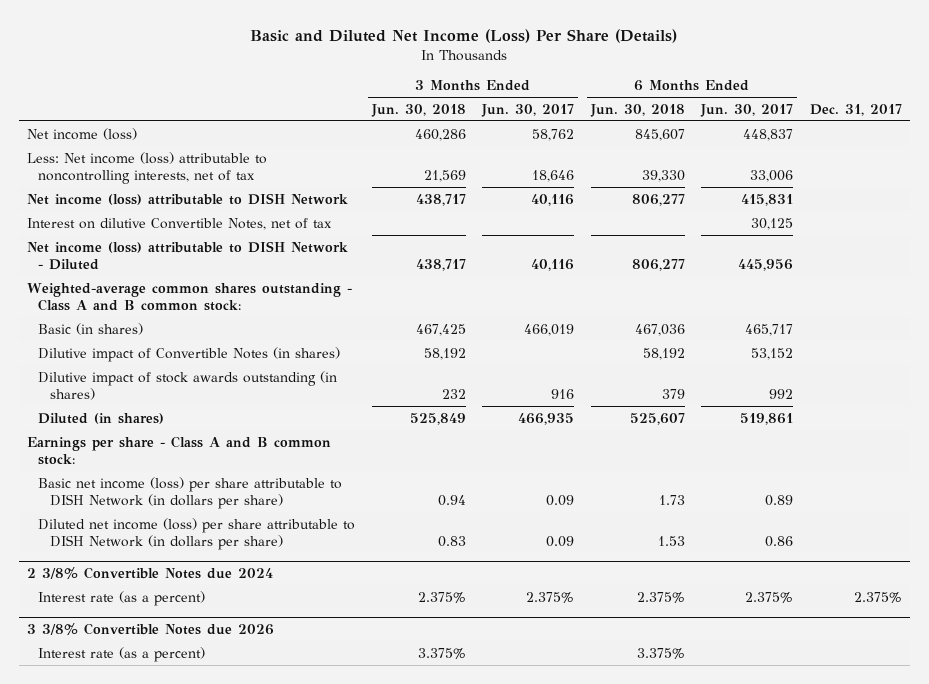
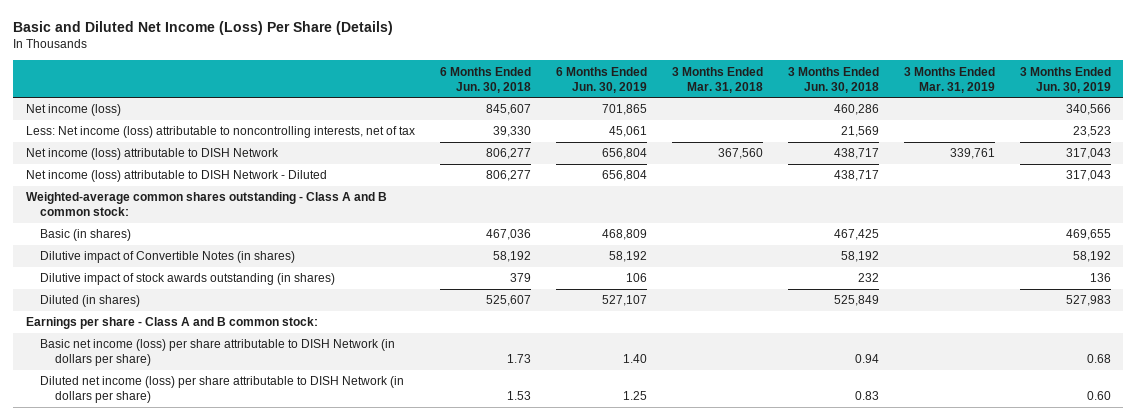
- | 3 Months Ended Jun. 30, 2018 | 3 Months Ended Jun. 30, 2017 | 6 Months Ended Jun. 30, 2018 | 6 Months Ended Jun. 30, 2017 | Dec. 31, 2017
+ | 6 Months Ended Jun. 30, 2018 | 6 Months Ended Jun. 30, 2019 | 3 Months Ended Mar. 31, 2018 | 3 Months Ended Jun. 30, 2018 | 3 Months Ended Mar. 31, 2019 | 3 Months Ended Jun. 30, 2019
- Interest on dilutive Convertible Notes, net of tax | | | | 30,125 |
- 2 3/8% Convertible Notes due 2024
- Interest rate (as a percent) | 2.375% | 2.375% | 2.375% | 2.375% | 2.375%
- 3 3/8% Convertible Notes due 2026
- Interest rate (as a percent) | 3.375% | | 3.375% | |

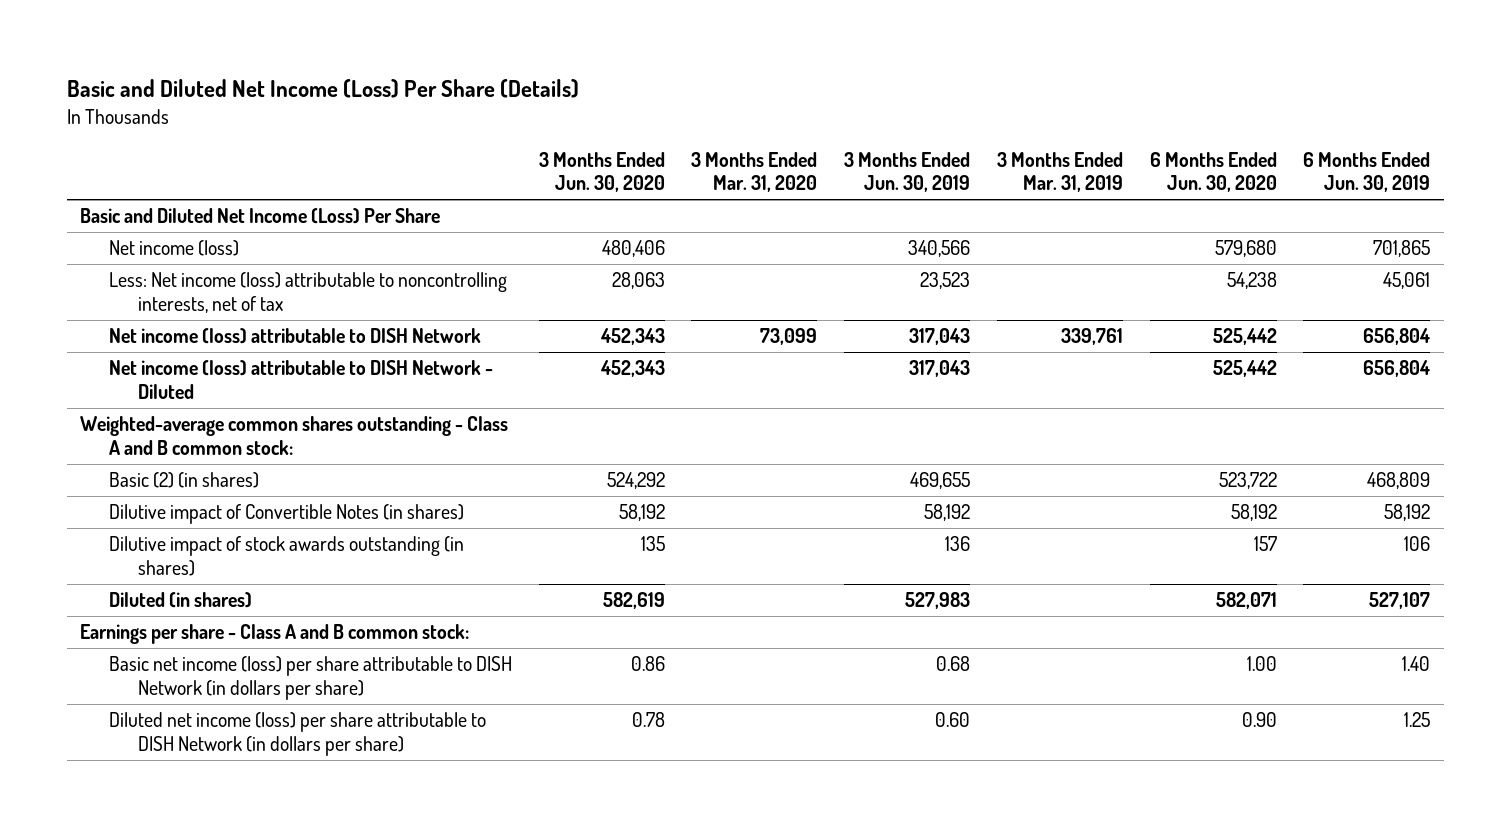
- | 6 Months Ended Jun. 30, 2018 | 6 Months Ended Jun. 30, 2019 | 3 Months Ended Mar. 31, 2018 | 3 Months Ended Jun. 30, 2018 | 3 Months Ended Mar. 31, 2019 | 3 Months Ended Jun. 30, 2019
+ | 3 Months Ended Jun. 30, 2020 | 3 Months Ended Mar. 31, 2020 | 3 Months Ended Jun. 30, 2019 | 3 Months Ended Mar. 31, 2019 | 6 Months Ended Jun. 30, 2020 | 6 Months Ended Jun. 30, 2019
+ Basic and Diluted Net Income (Loss) Per Share
- Basic (in shares) | 467,036 | 468,809 | | 467,425 | | 469,655
+ Basic (2) (in shares) | 524,292 | | 469,655 | | 523,722 | 468,809

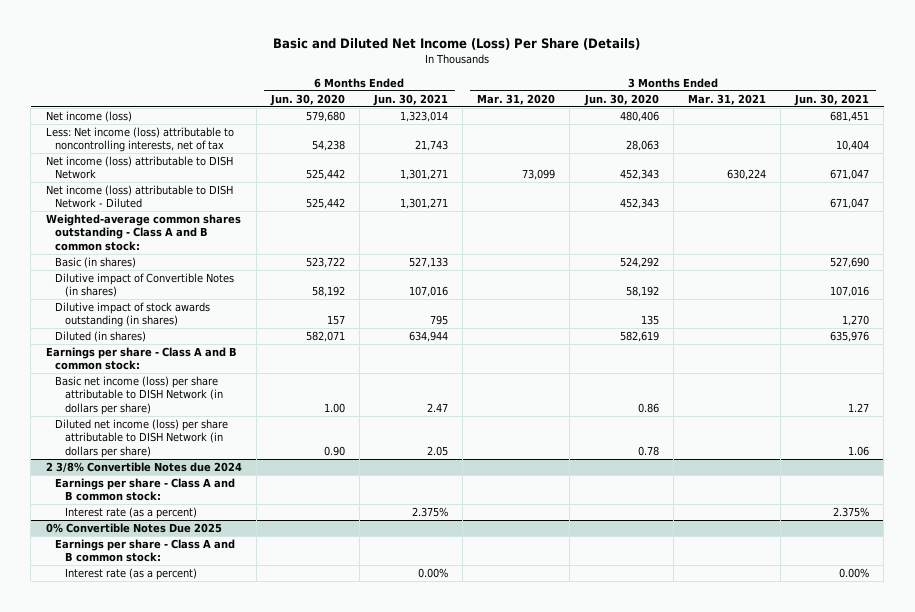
- | 3 Months Ended Jun. 30, 2020 | 3 Months Ended Mar. 31, 2020 | 3 Months Ended Jun. 30, 2019 | 3 Months Ended Mar. 31, 2019 | 6 Months Ended Jun. 30, 2020 | 6 Months Ended Jun. 30, 2019
+ | 6 Months Ended Jun. 30, 2020 | 6 Months Ended Jun. 30, 2021 | 3 Months Ended Mar. 31, 2020 | 3 Months Ended Jun. 30, 2020 | 3 Months Ended Mar. 31, 2021 | 3 Months Ended Jun. 30, 2021
- Basic and Diluted Net Income (Loss) Per Share
- Basic (2) (in shares) | 524,292 | | 469,655 | | 523,722 | 468,809
+ Basic (in shares) | 523,722 | 527,133 | | 524,292 | | 527,690
+ 2 3/8% Convertible Notes due 2024
+ Earnings per share - Class A and B common stock:
+ Interest rate (as a percent) | | 2.375% | | | | 2.375%
+ 0% Convertible Notes Due 2025
+ Earnings per share - Class A and B common stock:
+ Interest rate (as a percent) | | 0.00% | | | | 0.00%

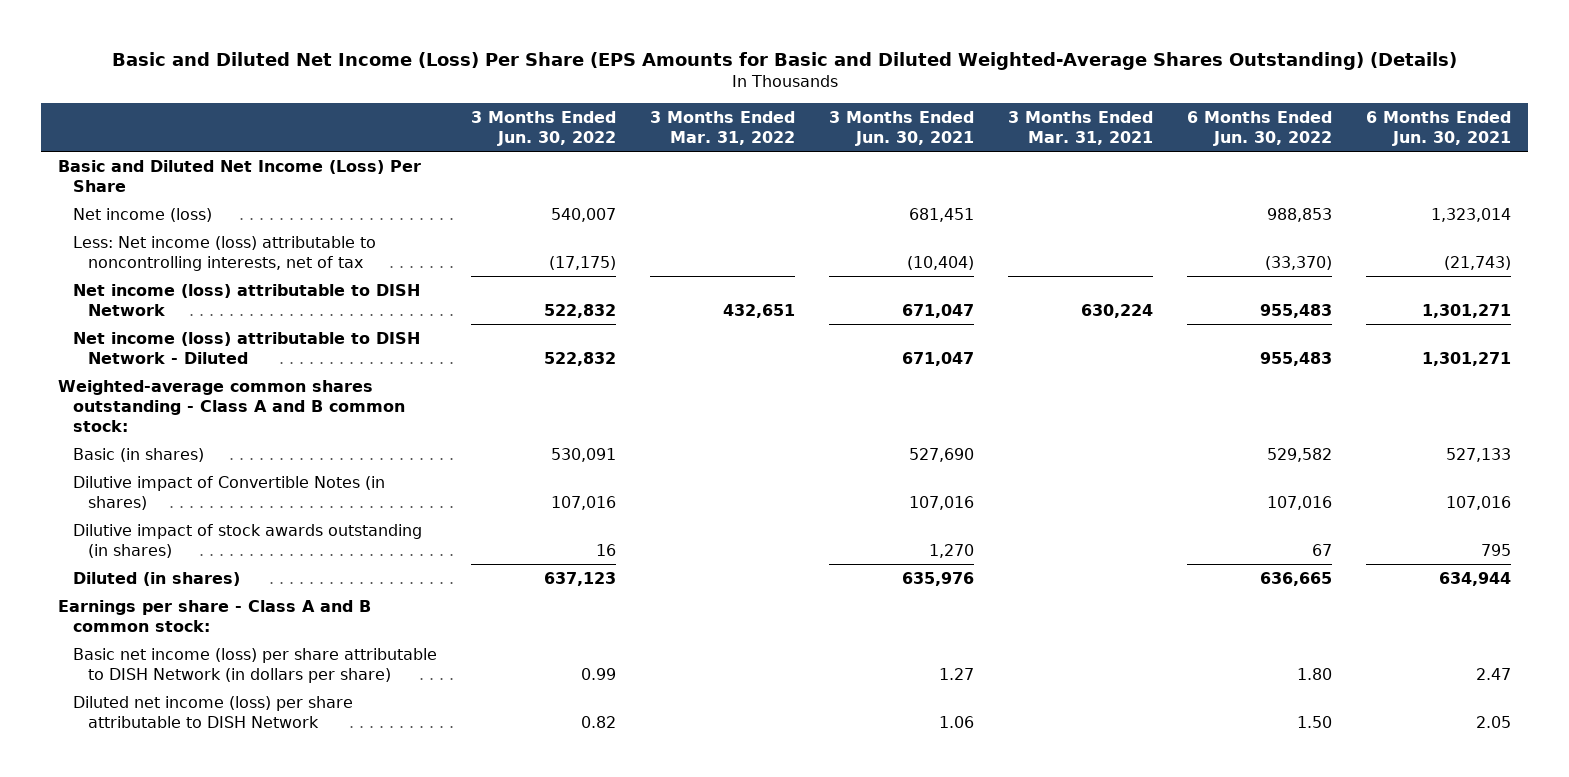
- Basic and Diluted Net Income (Loss) Per Share (Details)
+ Basic and Diluted Net Income (Loss) Per Share (EPS Amounts for Basic and Diluted Weighted-Average Shares Outstanding) (Details)
- | 6 Months Ended Jun. 30, 2020 | 6 Months Ended Jun. 30, 2021 | 3 Months Ended Mar. 31, 2020 | 3 Months Ended Jun. 30, 2020 | 3 Months Ended Mar. 31, 2021 | 3 Months Ended Jun. 30, 2021
+ | 3 Months Ended Jun. 30, 2022 | 3 Months Ended Mar. 31, 2022 | 3 Months Ended Jun. 30, 2021 | 3 Months Ended Mar. 31, 2021 | 6 Months Ended Jun. 30, 2022 | 6 Months Ended Jun. 30, 2021
+ Basic and Diluted Net Income (Loss) Per Share
- Less: Net income (loss) attributable to noncontrolling interests, net of tax | 54,238 | 21,743 | | 28,063 | | 10,404
+ Less: Net income (loss) attributable to noncontrolling interests, net of tax | (17,175) | | (10,404) | | (33,370) | (21,743)
- Diluted net income (loss) per share attributable to DISH Network (in dollars per share) | 0.90 | 2.05 | | 0.78 | | 1.06
- 2 3/8% Convertible Notes due 2024
- Earnings per share - Class A and B common stock:
- Interest rate (as a percent) | | 2.375% | | | | 2.375%
- 0% Convertible Notes Due 2025
- Earnings per share - Class A and B common stock:
- Interest rate (as a percent) | | 0.00% | | | | 0.00%
+ Diluted net income (loss) per share attributable to DISH Network | 0.82 | | 1.06 | | 1.50 | 2.05

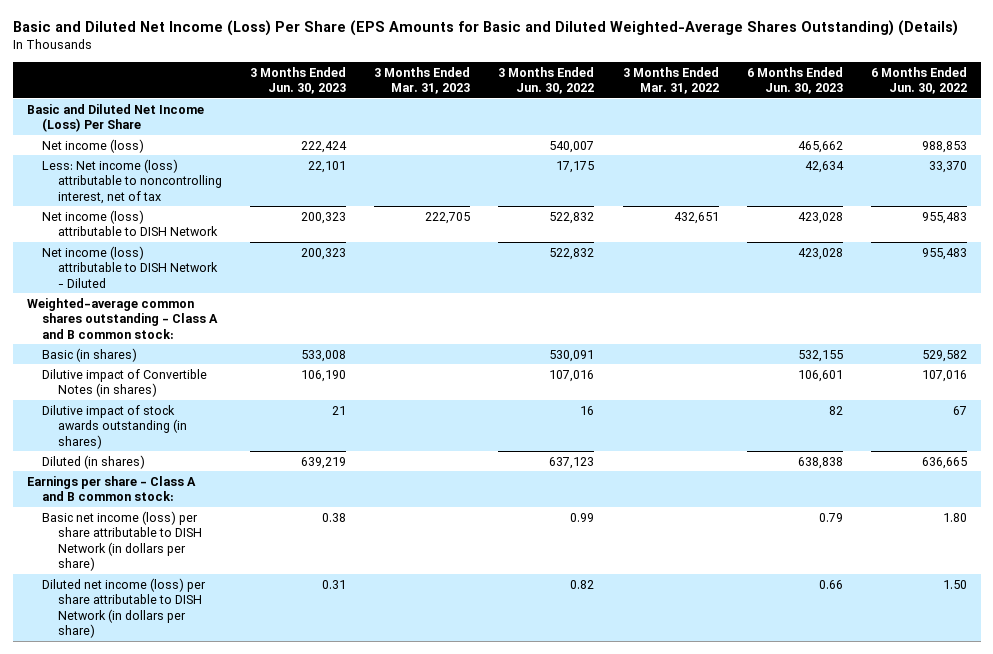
- | 3 Months Ended Jun. 30, 2022 | 3 Months Ended Mar. 31, 2022 | 3 Months Ended Jun. 30, 2021 | 3 Months Ended Mar. 31, 2021 | 6 Months Ended Jun. 30, 2022 | 6 Months Ended Jun. 30, 2021
+ | 3 Months Ended Jun. 30, 2023 | 3 Months Ended Mar. 31, 2023 | 3 Months Ended Jun. 30, 2022 | 3 Months Ended Mar. 31, 2022 | 6 Months Ended Jun. 30, 2023 | 6 Months Ended Jun. 30, 2022
- Less: Net income (loss) attributable to noncontrolling interests, net of tax | (17,175) | | (10,404) | | (33,370) | (21,743)
+ Less: Net income (loss) attributable to noncontrolling interest, net of tax | 22,101 | | 17,175 | | 42,634 | 33,370
- Diluted net income (loss) per share attributable to DISH Network | 0.82 | | 1.06 | | 1.50 | 2.05
+ Diluted net income (loss) per share attributable to DISH Network (in dollars per share) | 0.31 | | 0.82 | | 0.66 | 1.50

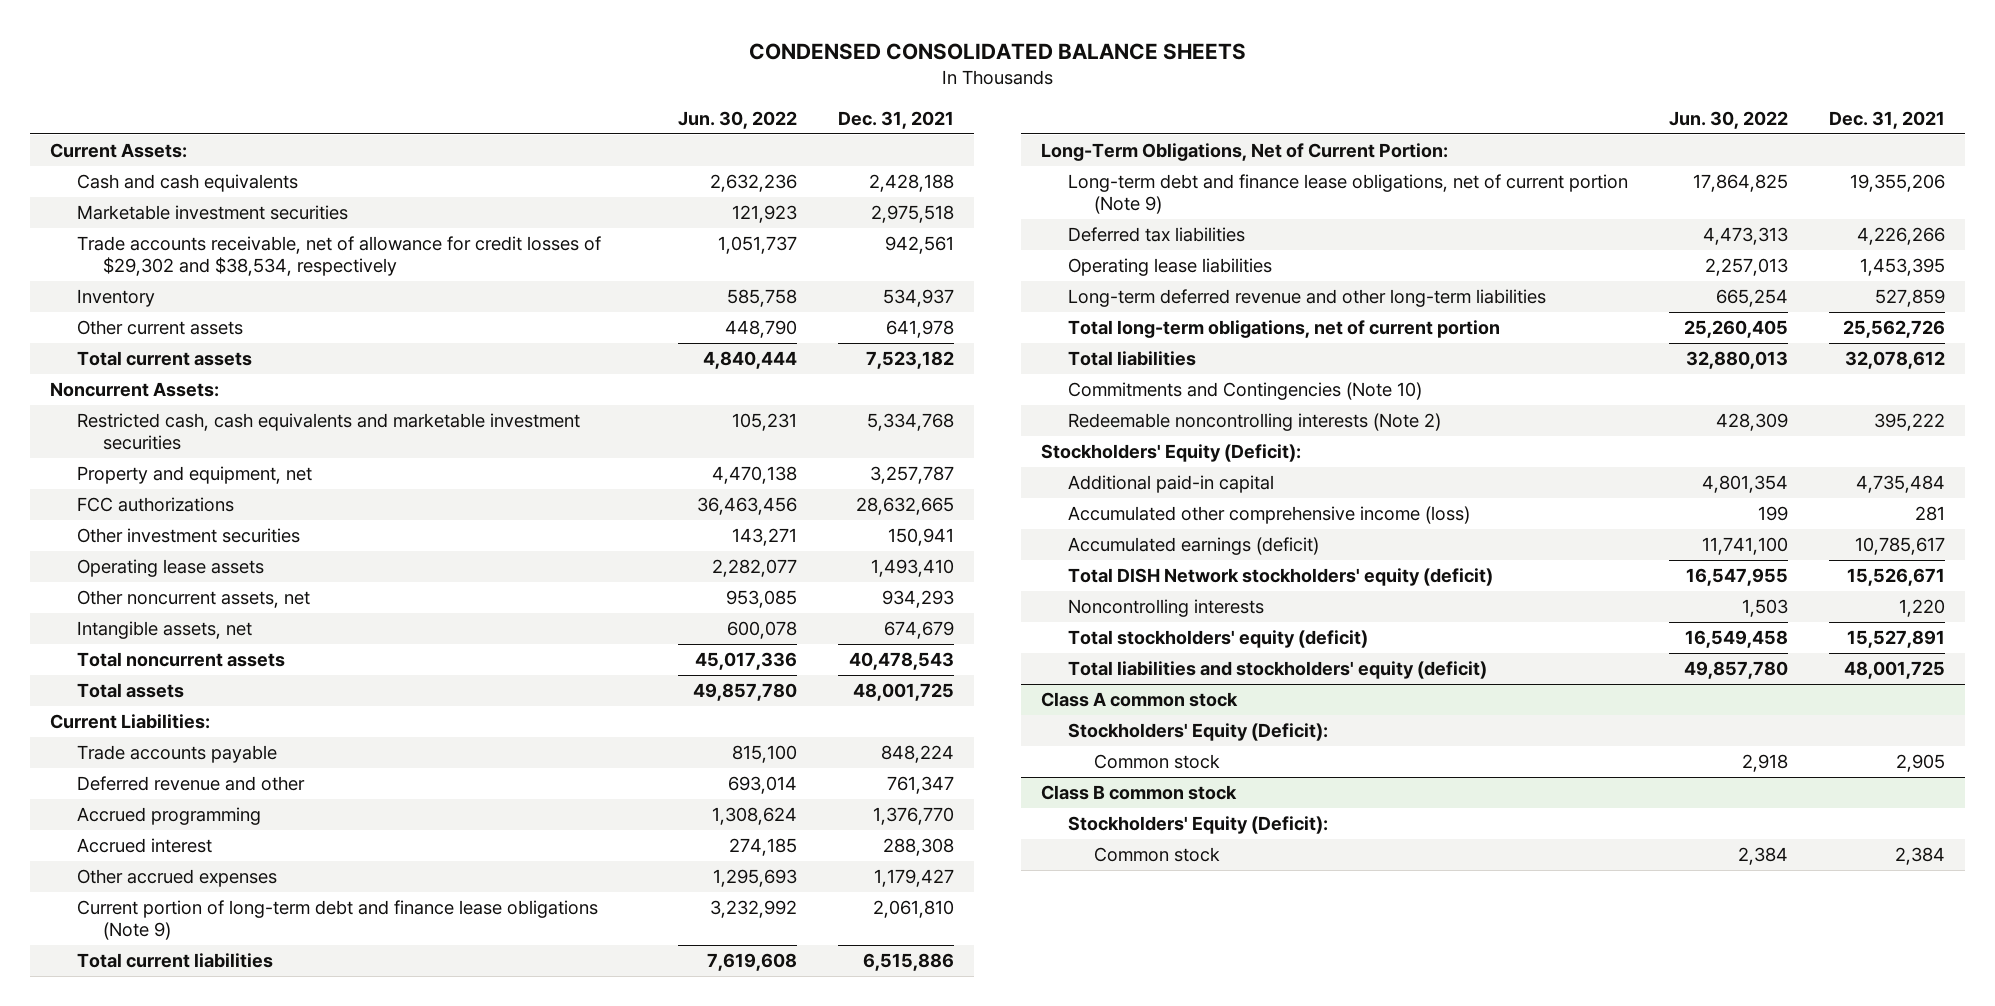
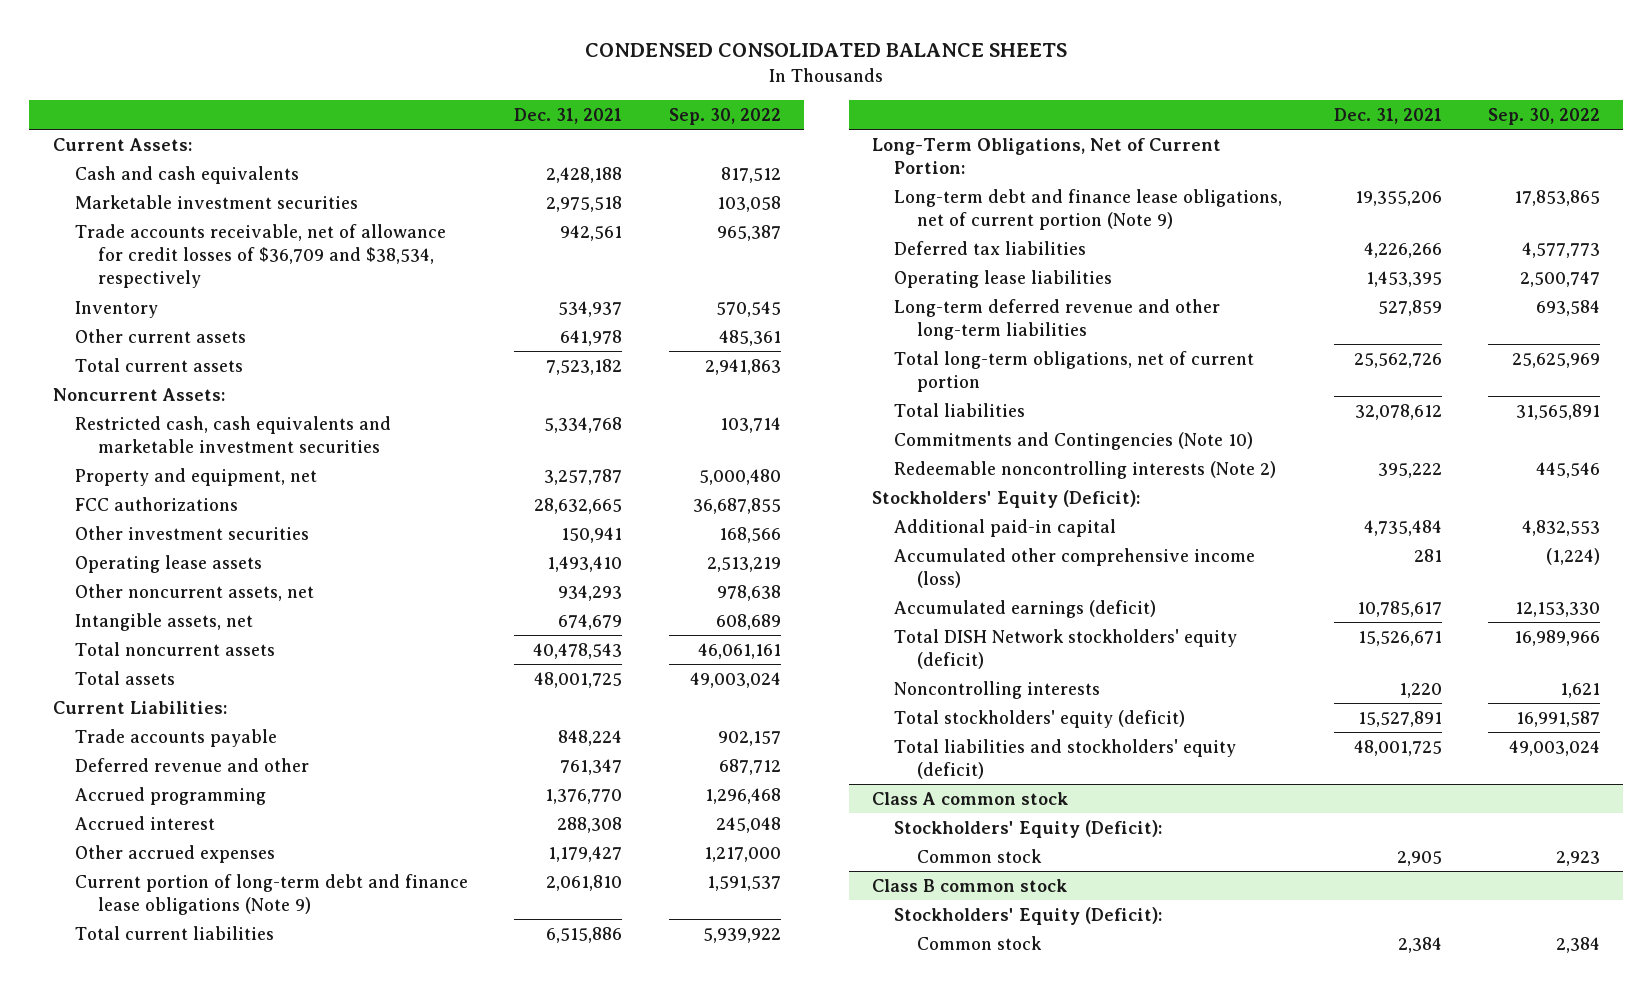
- | Jun. 30, 2022 | Dec. 31, 2021
+ | Dec. 31, 2021 | Sep. 30, 2022
- Trade accounts receivable, net of allowance for credit losses of $29,302 and $38,534, respectively | 1,051,737 | 942,561
+ Trade accounts receivable, net of allowance for credit losses of $36,709 and $38,534, respectively | 942,561 | 965,387

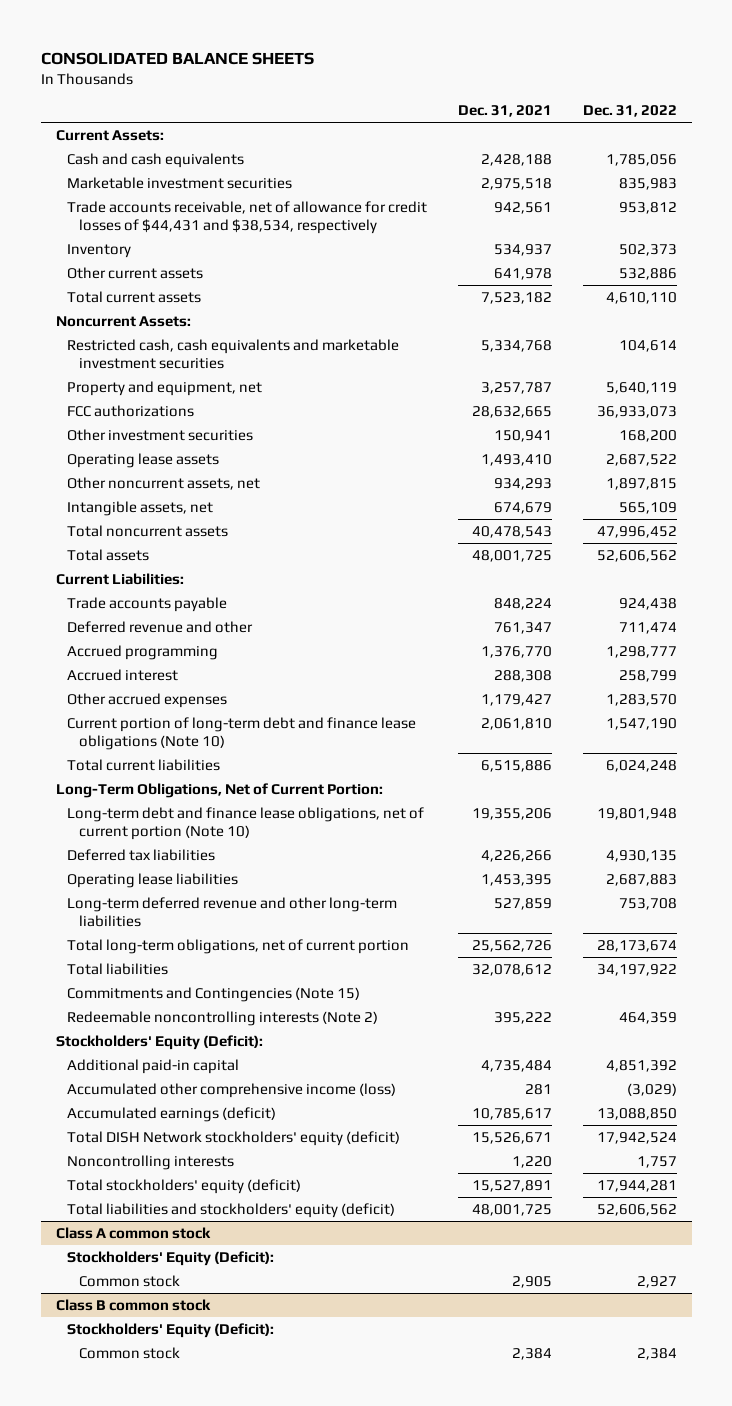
- CONDENSED CONSOLIDATED BALANCE SHEETS
+ CONSOLIDATED BALANCE SHEETS
- | Dec. 31, 2021 | Sep. 30, 2022
+ | Dec. 31, 2021 | Dec. 31, 2022
- Trade accounts receivable, net of allowance for credit losses of $36,709 and $38,534, respectively | 942,561 | 965,387
+ Trade accounts receivable, net of allowance for credit losses of $44,431 and $38,534, respectively | 942,561 | 953,812
- Current portion of long-term debt and finance lease obligations (Note 9) | 2,061,810 | 1,591,537
+ Current portion of long-term debt and finance lease obligations (Note 10) | 2,061,810 | 1,547,190
- Long-term debt and finance lease obligations, net of current portion (Note 9) | 19,355,206 | 17,853,865
+ Long-term debt and finance lease obligations, net of current portion (Note 10) | 19,355,206 | 19,801,948
- Commitments and Contingencies (Note 10)
+ Commitments and Contingencies (Note 15)

